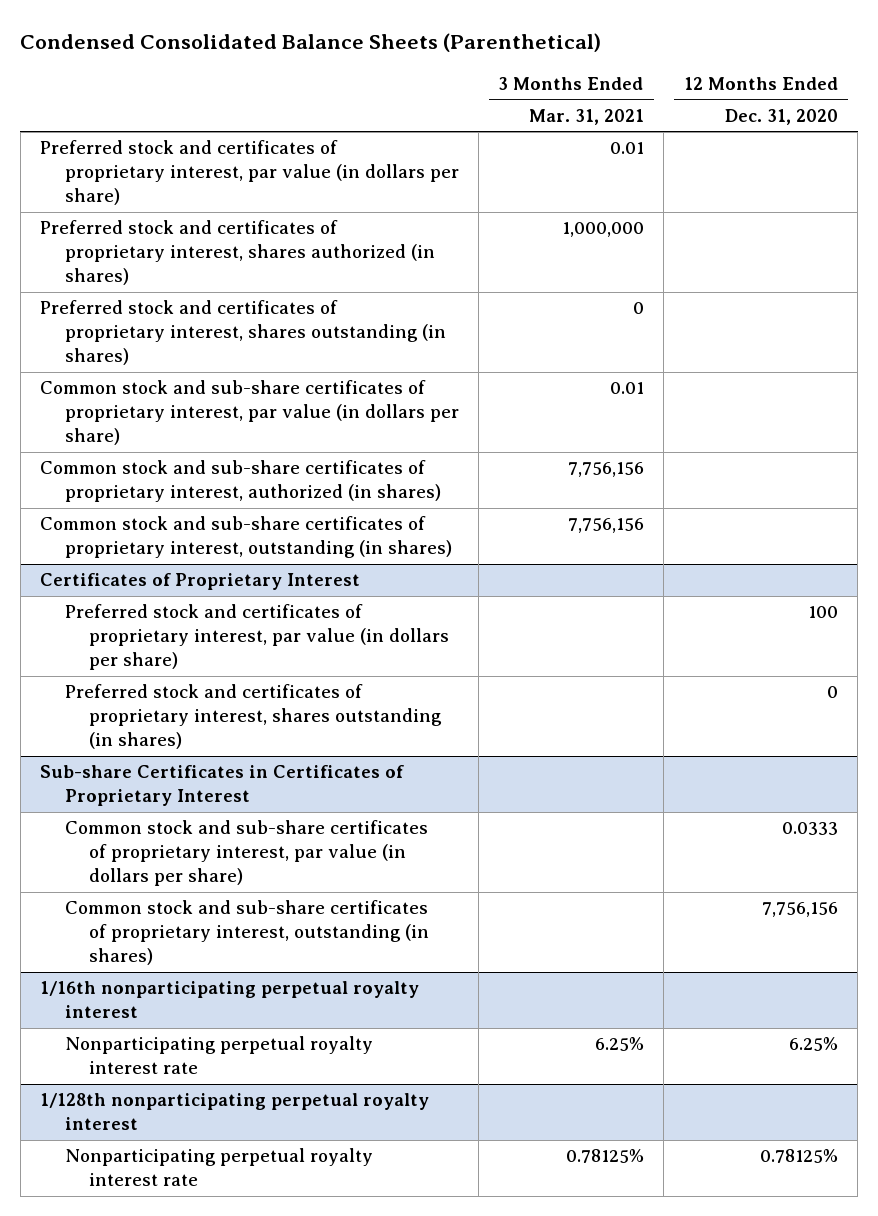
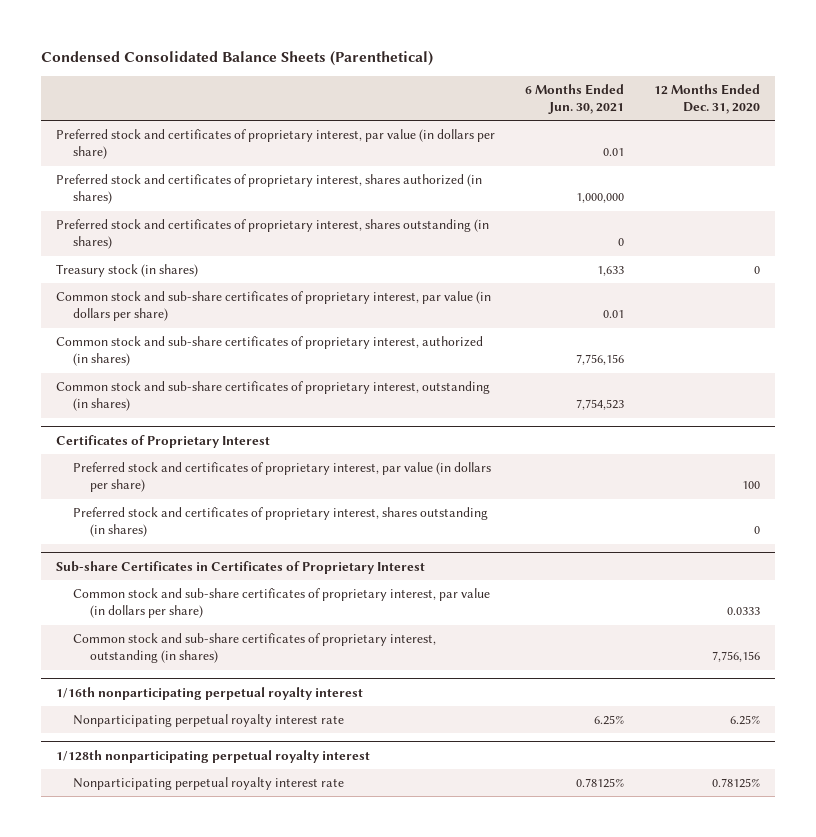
- | 3 Months Ended Mar. 31, 2021 | 12 Months Ended Dec. 31, 2020
+ | 6 Months Ended Jun. 30, 2021 | 12 Months Ended Dec. 31, 2020
+ Treasury stock (in shares) | 1,633 | 0

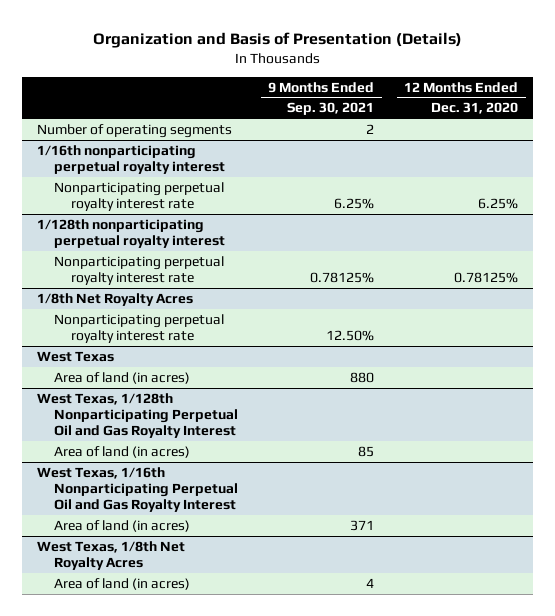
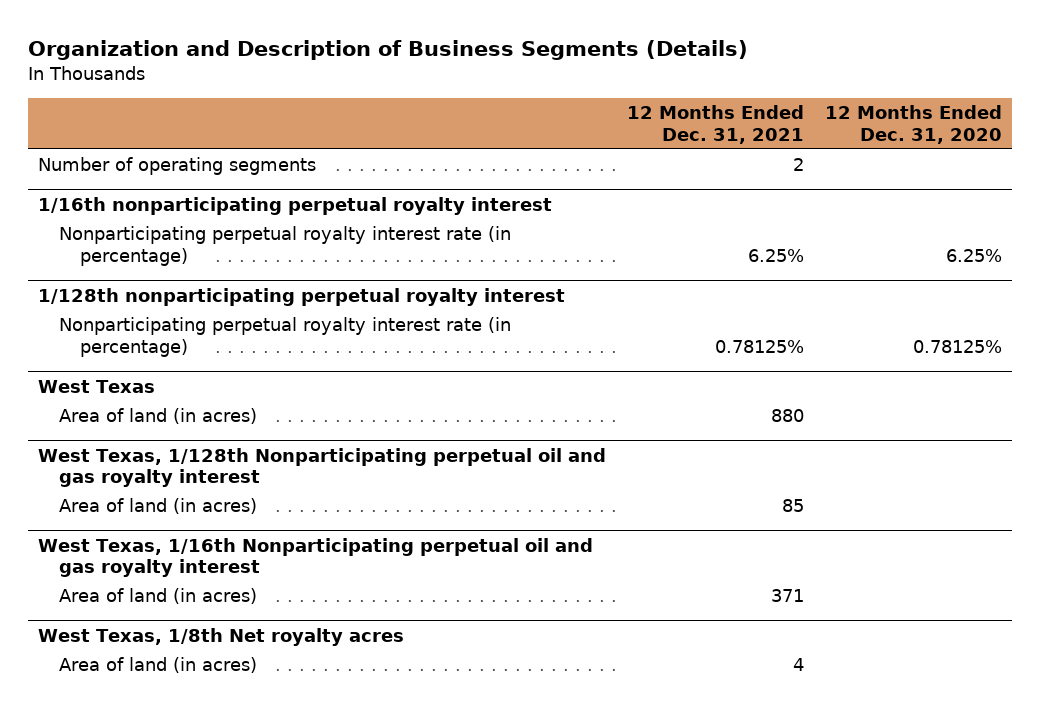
- Organization and Basis of Presentation (Details)
+ Organization and Description of Business Segments (Details)
- | 9 Months Ended Sep. 30, 2021 | 12 Months Ended Dec. 31, 2020
+ | 12 Months Ended Dec. 31, 2021 | 12 Months Ended Dec. 31, 2020
@ 1/16th nonparticipating perpetual royalty interest
- Nonparticipating perpetual royalty interest rate | 6.25% | 6.25%
+ Nonparticipating perpetual royalty interest rate (in percentage) | 6.25% | 6.25%
@ 1/128th nonparticipating perpetual royalty interest
- Nonparticipating perpetual royalty interest rate | 0.78125% | 0.78125%
- 1/8th Net Royalty Acres
- Nonparticipating perpetual royalty interest rate | 12.50% |
@ 1/128th nonparticipating perpetual royalty interest
+ Nonparticipating perpetual royalty interest rate (in percentage) | 0.78125% | 0.78125%
- West Texas, 1/128th Nonparticipating Perpetual Oil and Gas Royalty Interest
+ West Texas, 1/128th Nonparticipating perpetual oil and gas royalty interest
- West Texas, 1/16th Nonparticipating Perpetual Oil and Gas Royalty Interest
+ West Texas, 1/16th Nonparticipating perpetual oil and gas royalty interest
- West Texas, 1/8th Net Royalty Acres
+ West Texas, 1/8th Net royalty acres

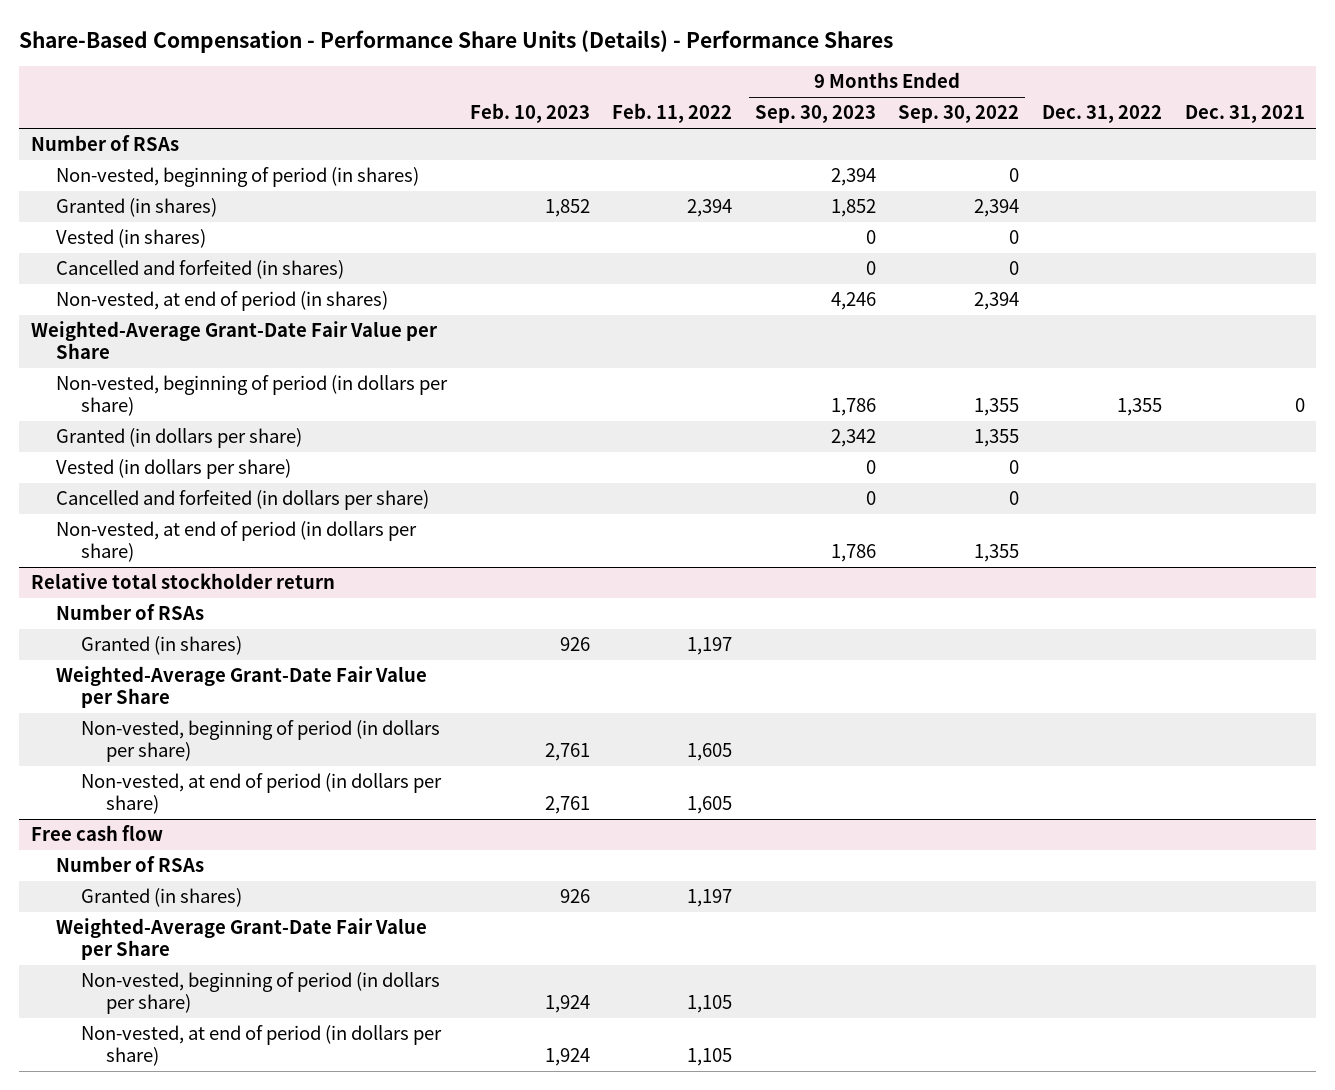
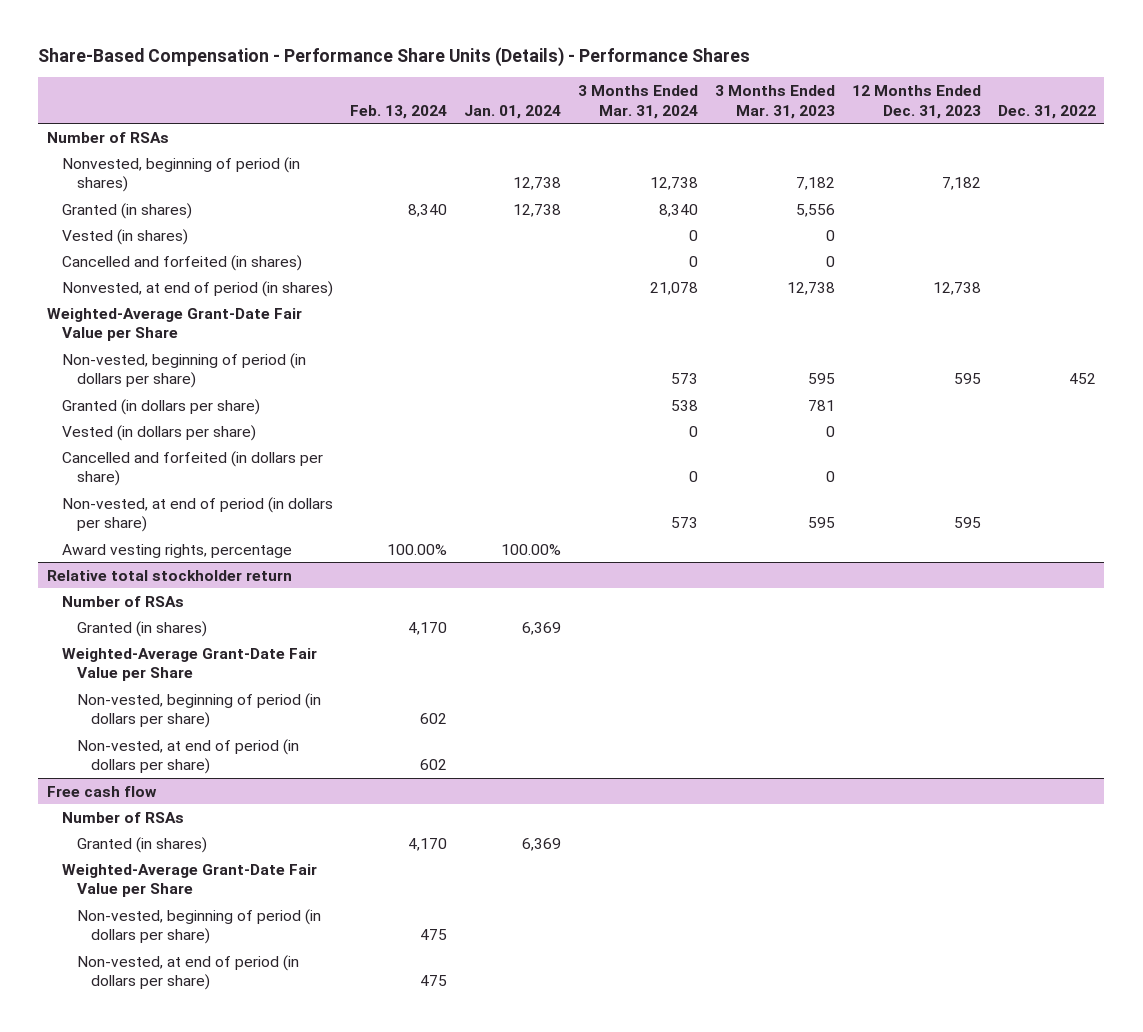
- | Feb. 10, 2023 | Feb. 11, 2022 | 9 Months Ended Sep. 30, 2023 | 9 Months Ended Sep. 30, 2022 | Dec. 31, 2022 | Dec. 31, 2021
+ | Feb. 13, 2024 | Jan. 01, 2024 | 3 Months Ended Mar. 31, 2024 | 3 Months Ended Mar. 31, 2023 | 12 Months Ended Dec. 31, 2023 | Dec. 31, 2022
- Non-vested, beginning of period (in shares) | | | 2,394 | 0 | |
+ Nonvested, beginning of period (in shares) | | 12,738 | 12,738 | 7,182 | 7,182 |
- Non-vested, at end of period (in shares) | | | 4,246 | 2,394 | |
+ Nonvested, at end of period (in shares) | | | 21,078 | 12,738 | 12,738 |
- Non-vested, beginning of period (in dollars per share) | | | 1,786 | 1,355 | 1,355 | 0
+ Non-vested, beginning of period (in dollars per share) | | | 573 | 595 | 595 | 452
+ Award vesting rights, percentage | 100.00% | 100.00% | | | |

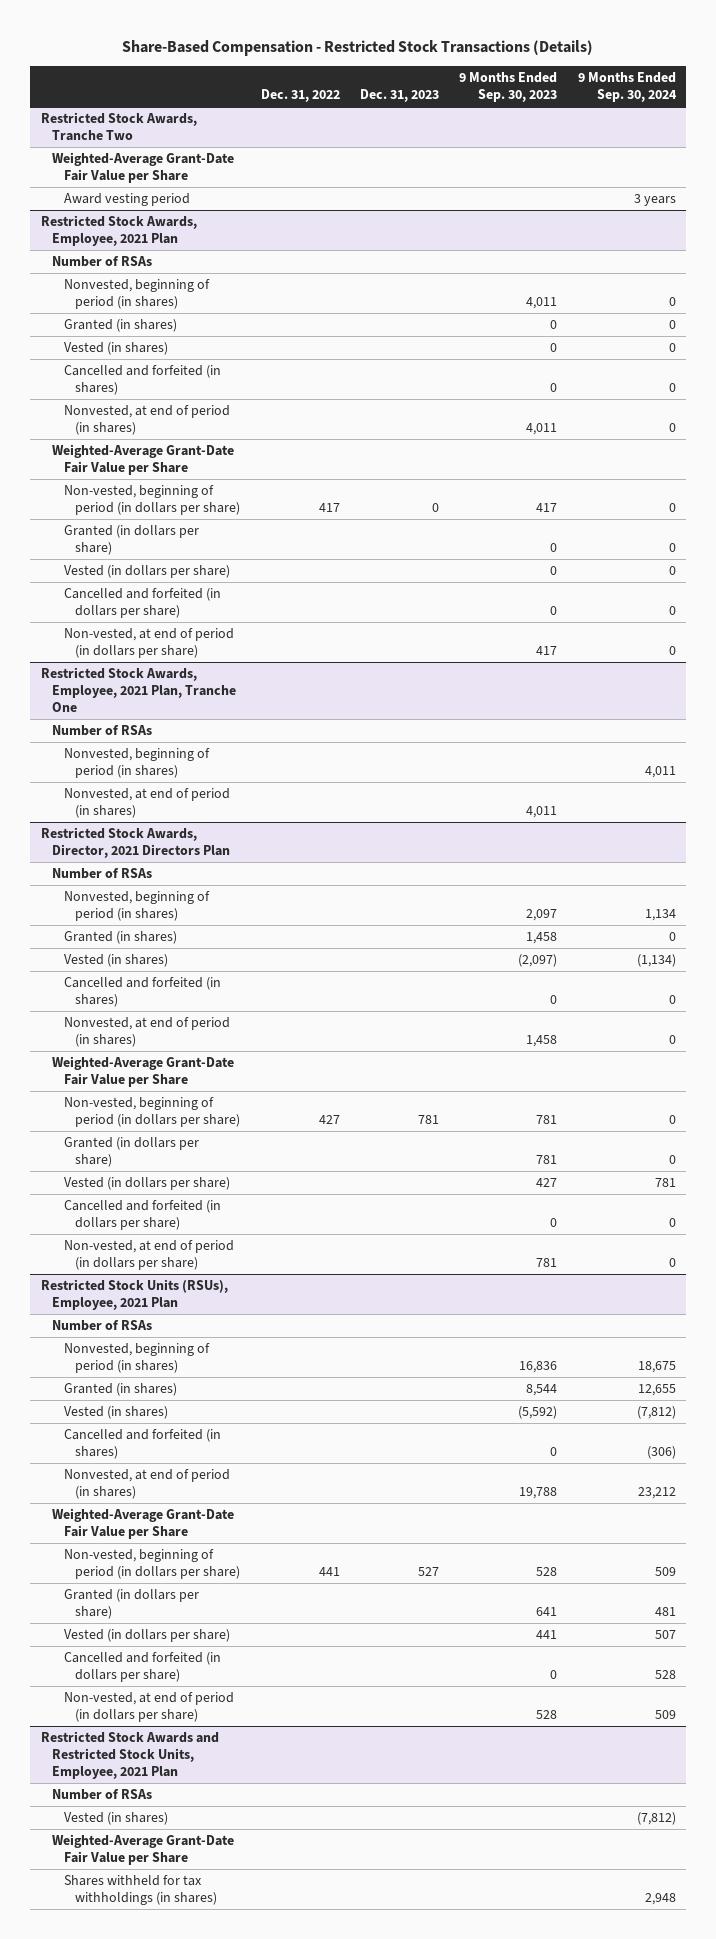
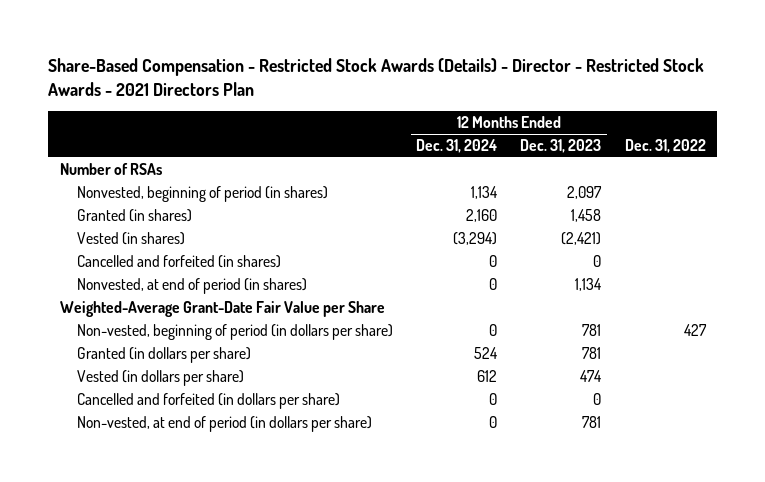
- Share-Based Compensation - Restricted Stock Transactions (Details)
+ Share-Based Compensation - Restricted Stock Awards (Details) - Director - Restricted Stock Awards - 2021 Directors Plan
- | Dec. 31, 2022 | Dec. 31, 2023 | 9 Months Ended Sep. 30, 2023 | 9 Months Ended Sep. 30, 2024
+ | 12 Months Ended Dec. 31, 2024 | 12 Months Ended Dec. 31, 2023 | Dec. 31, 2022
- Restricted Stock Awards, Tranche Two
- Weighted-Average Grant-Date Fair Value per Share
- Award vesting period | | | | 3 years
- Restricted Stock Awards, Employee, 2021 Plan
- Number of RSAs
- Nonvested, beginning of period (in shares) | | | 4,011 | 0
- Granted (in shares) | | | 0 | 0
- Vested (in shares) | | | 0 | 0
- Cancelled and forfeited (in shares) | | | 0 | 0
- Nonvested, at end of period (in shares) | | | 4,011 | 0
- Weighted-Average Grant-Date Fair Value per Share
- Non-vested, beginning of period (in dollars per share) | 417 | 0 | 417 | 0
- Granted (in dollars per share) | | | 0 | 0
- Vested (in dollars per share) | | | 0 | 0
- Cancelled and forfeited (in dollars per share) | | | 0 | 0
- Non-vested, at end of period (in dollars per share) | | | 417 | 0
- Restricted Stock Awards, Employee, 2021 Plan, Tranche One
- Number of RSAs
- Nonvested, beginning of period (in shares) | | | | 4,011
- Nonvested, at end of period (in shares) | | | 4,011 |
- Restricted Stock Awards, Director, 2021 Directors Plan
- Restricted Stock Units (RSUs), Employee, 2021 Plan
- Number of RSAs
- Nonvested, beginning of period (in shares) | | | 16,836 | 18,675
- Granted (in shares) | | | 8,544 | 12,655
- Vested (in shares) | | | (5,592) | (7,812)
- Cancelled and forfeited (in shares) | | | 0 | (306)
- Nonvested, at end of period (in shares) | | | 19,788 | 23,212
- Weighted-Average Grant-Date Fair Value per Share
- Non-vested, beginning of period (in dollars per share) | 441 | 527 | 528 | 509
- Granted (in dollars per share) | | | 641 | 481
- Vested (in dollars per share) | | | 441 | 507
- Cancelled and forfeited (in dollars per share) | | | 0 | 528
- Non-vested, at end of period (in dollars per share) | | | 528 | 509
- Restricted Stock Awards and Restricted Stock Units, Employee, 2021 Plan
- Number of RSAs
- Vested (in shares) | | | | (7,812)
- Weighted-Average Grant-Date Fair Value per Share
- Shares withheld for tax withholdings (in shares) | | | | 2,948

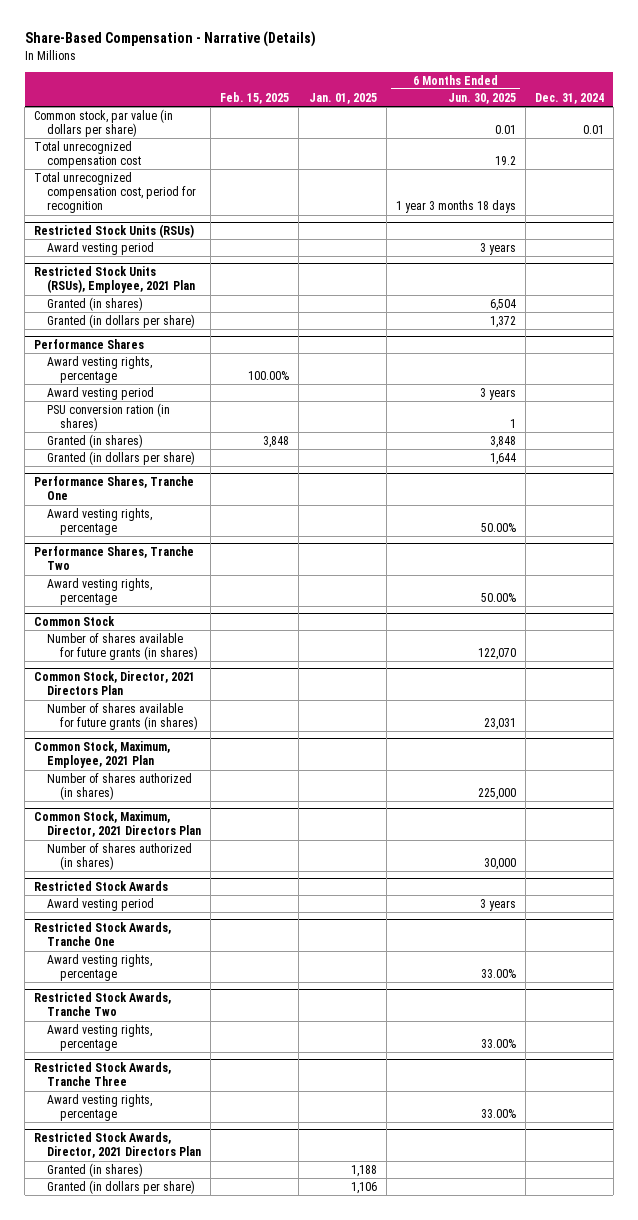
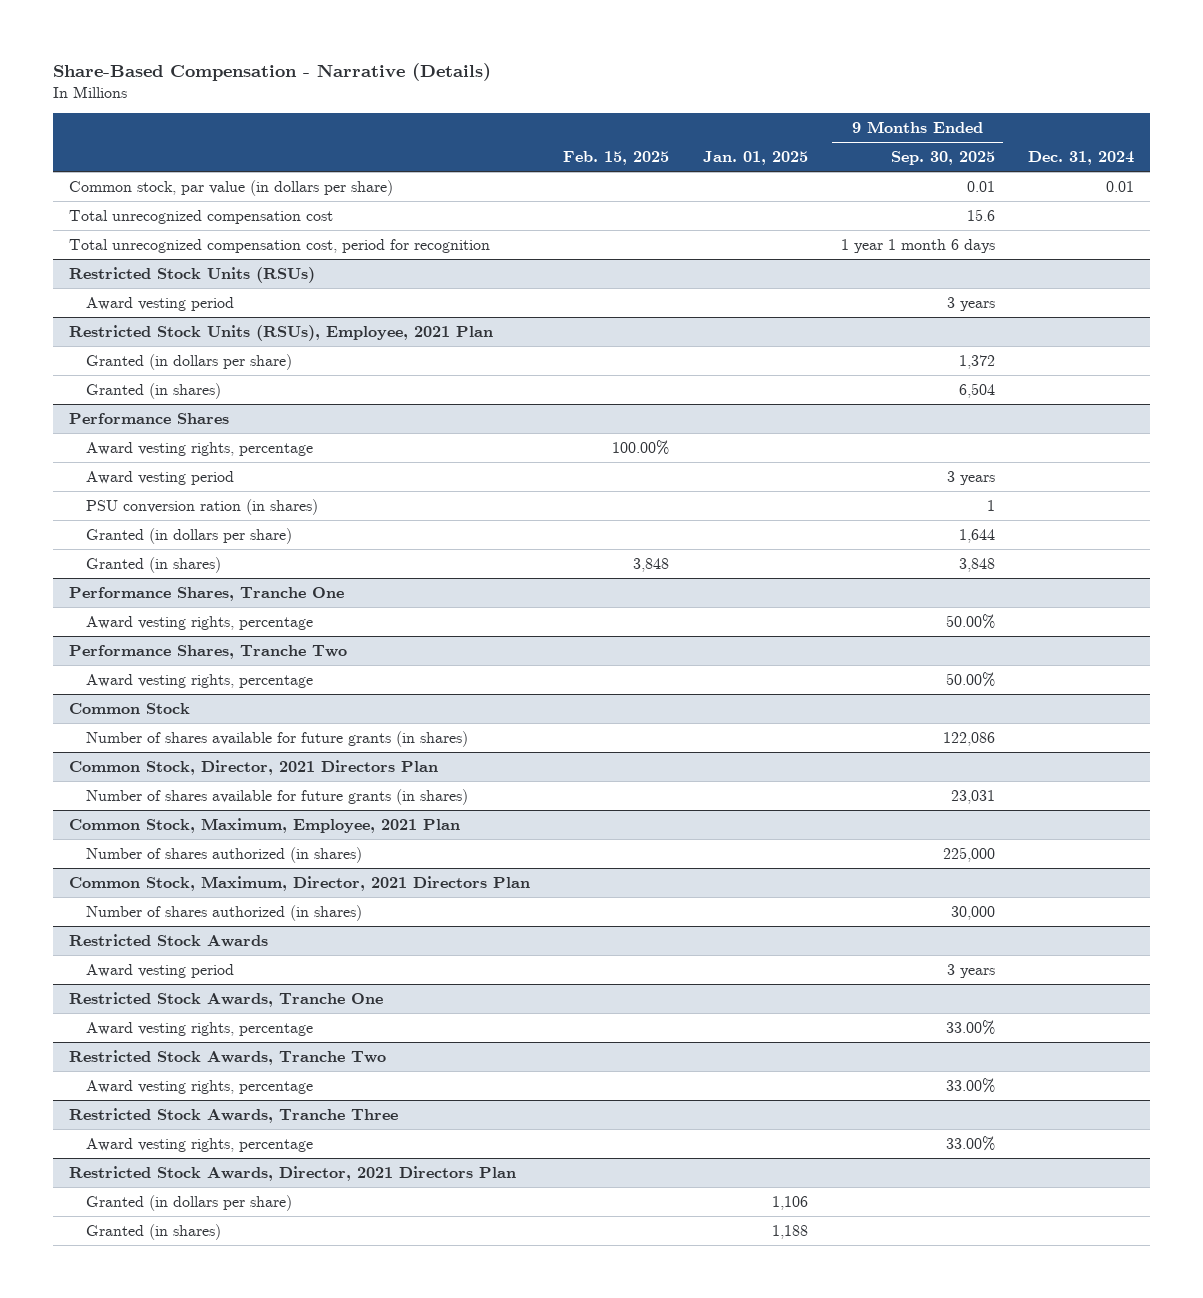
- | Feb. 15, 2025 | Jan. 01, 2025 | 6 Months Ended Jun. 30, 2025 | Dec. 31, 2024
+ | Feb. 15, 2025 | Jan. 01, 2025 | 9 Months Ended Sep. 30, 2025 | Dec. 31, 2024
@ Restricted Stock Units (RSUs), Employee, 2021 Plan
moved down: Granted (in shares) | | | 6,504 |
@ Performance Shares
moved down: Granted (in shares) | 3,848 | | 3,848 |
@ Restricted Stock Awards, Director, 2021 Directors Plan
moved down: Granted (in shares) | | 1,188 | |

